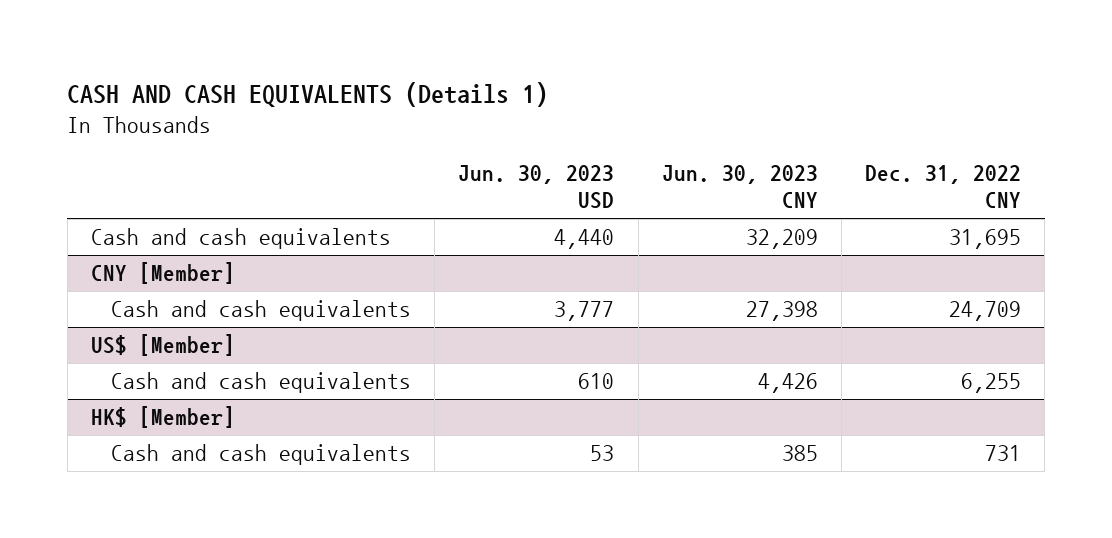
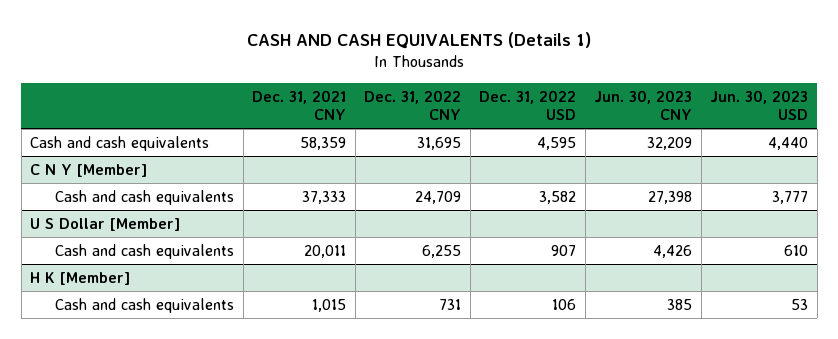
- | Jun. 30, 2023 USD | Jun. 30, 2023 CNY | Dec. 31, 2022 CNY
+ | Dec. 31, 2021 CNY | Dec. 31, 2022 CNY | Dec. 31, 2022 USD | Jun. 30, 2023 CNY | Jun. 30, 2023 USD
- CNY [Member]
+ C N Y [Member]
- US$ [Member]
+ U S Dollar [Member]
- HK$ [Member]
+ H K [Member]

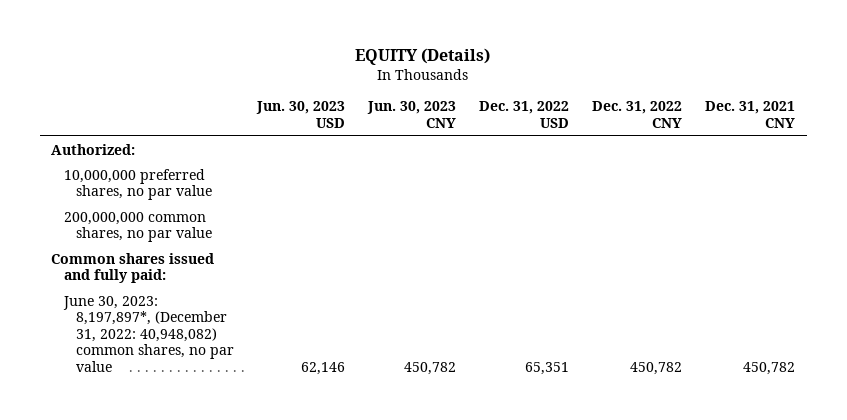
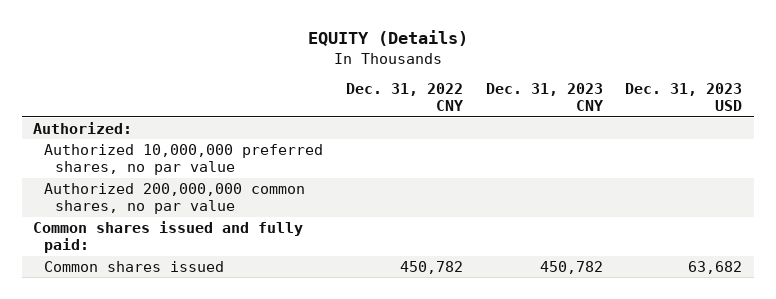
- | Jun. 30, 2023 USD | Jun. 30, 2023 CNY | Dec. 31, 2022 USD | Dec. 31, 2022 CNY | Dec. 31, 2021 CNY
+ | Dec. 31, 2022 CNY | Dec. 31, 2023 CNY | Dec. 31, 2023 USD
- 10,000,000 preferred shares, no par value
- 200,000,000 common shares, no par value
+ Authorized 10,000,000 preferred shares, no par value
+ Authorized 200,000,000 common shares, no par value
- June 30, 2023: 8,197,897*, (December 31, 2022: 40,948,082) common shares, no par value | 62,146 | 450,782 | 65,351 | 450,782 | 450,782
+ Common shares issued | 450,782 | 450,782 | 63,682

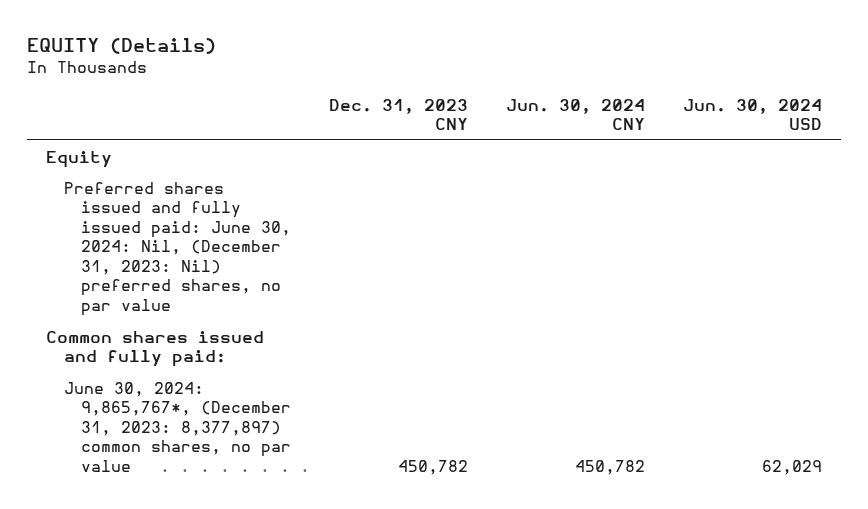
- | Dec. 31, 2022 CNY | Dec. 31, 2023 CNY | Dec. 31, 2023 USD
+ | Dec. 31, 2023 CNY | Jun. 30, 2024 CNY | Jun. 30, 2024 USD
- Authorized:
- Authorized 10,000,000 preferred shares, no par value
- Authorized 200,000,000 common shares, no par value
+ Equity
+ Preferred shares issued and fully issued paid: June 30, 2024: Nil, (December 31, 2023: Nil) preferred shares, no par value
- Common shares issued | 450,782 | 450,782 | 63,682
+ June 30, 2024: 9,865,767*, (December 31, 2023: 8,377,897) common shares, no par value | 450,782 | 450,782 | 62,029

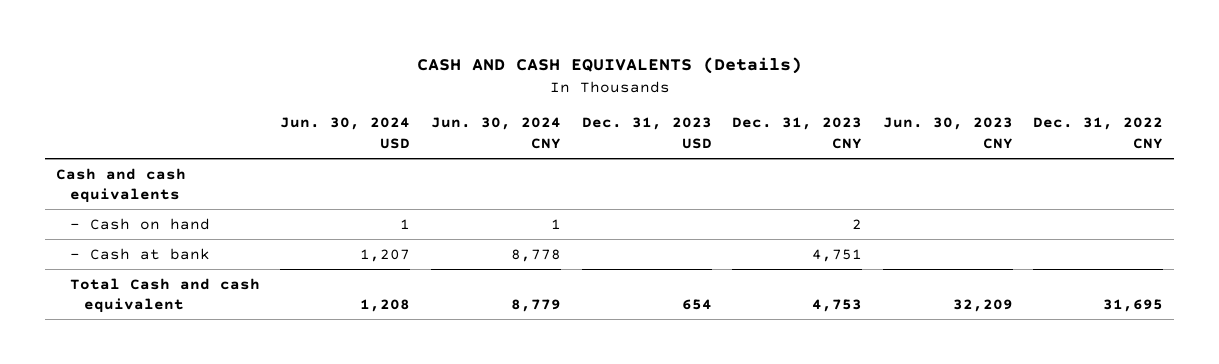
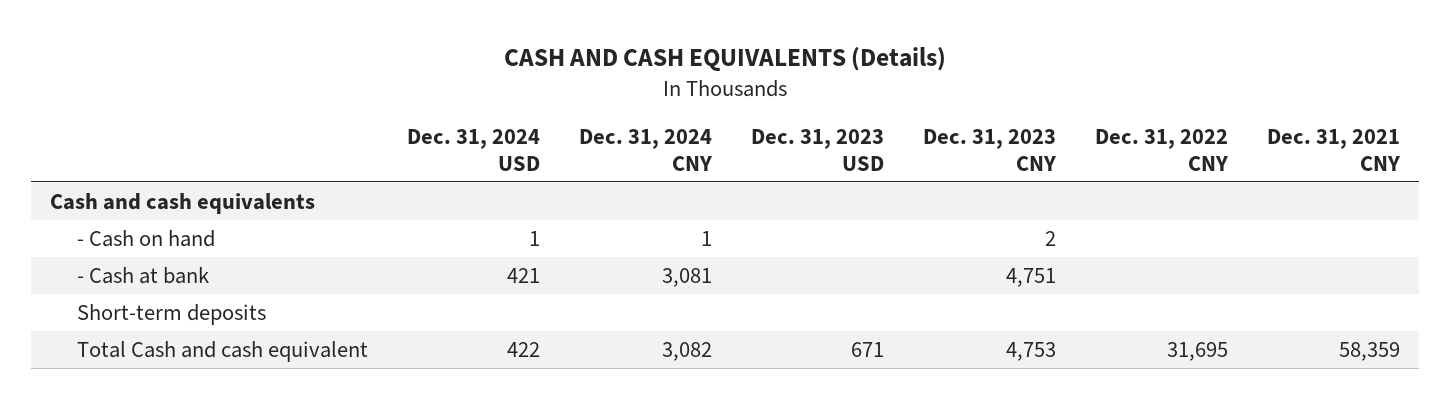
- | Jun. 30, 2024 USD | Jun. 30, 2024 CNY | Dec. 31, 2023 USD | Dec. 31, 2023 CNY | Jun. 30, 2023 CNY | Dec. 31, 2022 CNY
+ | Dec. 31, 2024 USD | Dec. 31, 2024 CNY | Dec. 31, 2023 USD | Dec. 31, 2023 CNY | Dec. 31, 2022 CNY | Dec. 31, 2021 CNY
- Total Cash and cash equivalent | 1,208 | 8,779 | 654 | 4,753 | 32,209 | 31,695
+ Short-term deposits
+ Total Cash and cash equivalent | 422 | 3,082 | 671 | 4,753 | 31,695 | 58,359

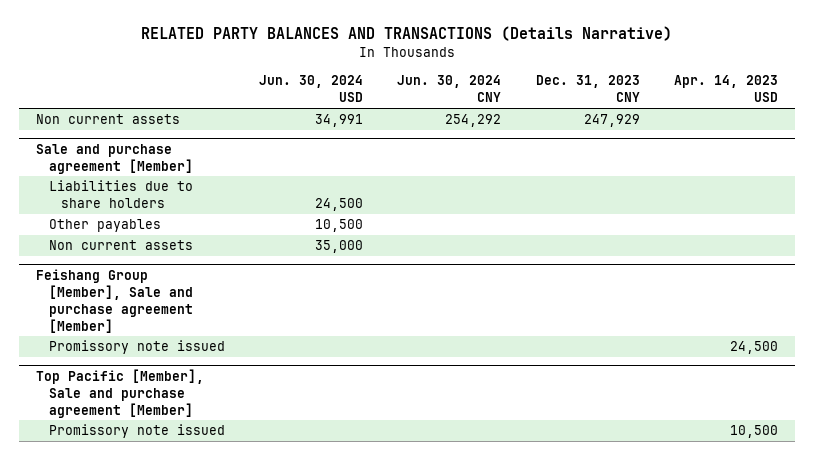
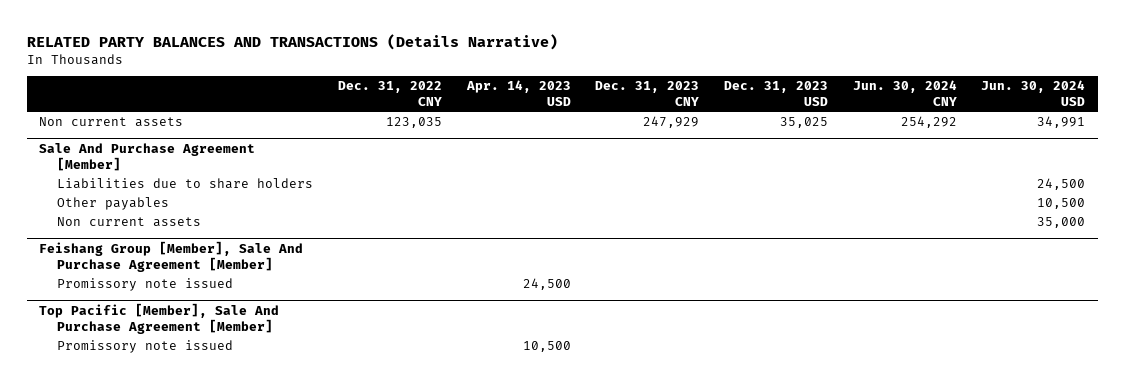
- | Jun. 30, 2024 USD | Jun. 30, 2024 CNY | Dec. 31, 2023 CNY | Apr. 14, 2023 USD
+ | Dec. 31, 2022 CNY | Apr. 14, 2023 USD | Dec. 31, 2023 CNY | Dec. 31, 2023 USD | Jun. 30, 2024 CNY | Jun. 30, 2024 USD
- Sale and purchase agreement [Member]
+ Sale And Purchase Agreement [Member]
- Feishang Group [Member], Sale and purchase agreement [Member]
+ Feishang Group [Member], Sale And Purchase Agreement [Member]
- Top Pacific [Member], Sale and purchase agreement [Member]
+ Top Pacific [Member], Sale And Purchase Agreement [Member]

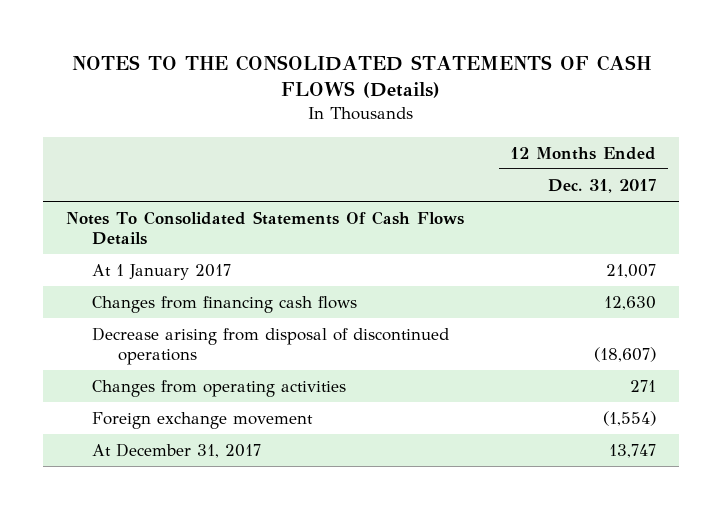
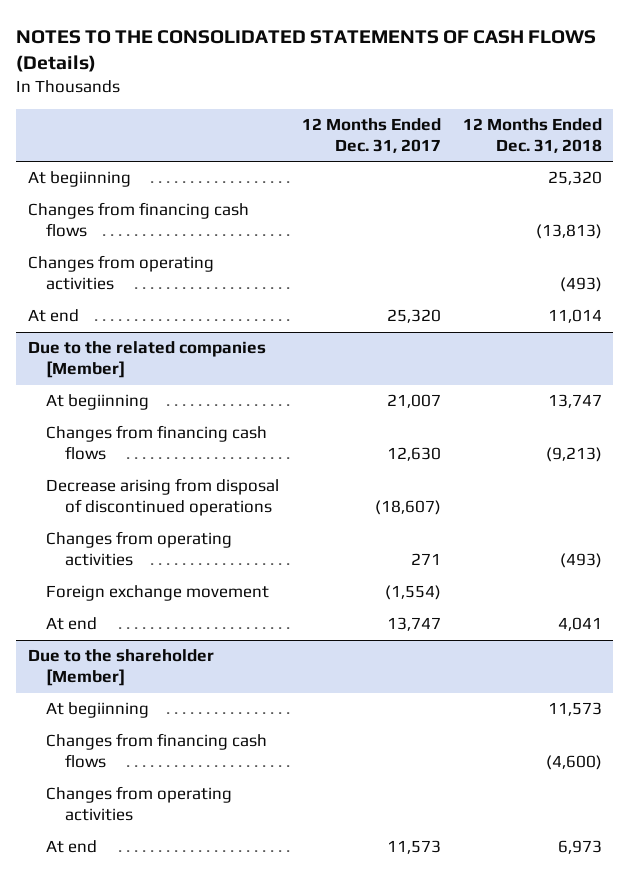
- | 12 Months Ended Dec. 31, 2017
+ | 12 Months Ended Dec. 31, 2017 | 12 Months Ended Dec. 31, 2018
- Notes To Consolidated Statements Of Cash Flows Details
- At 1 January 2017 | 21,007
+ At begiinning | | 25,320
+ Changes from financing cash flows | | (13,813)
+ Changes from operating activities | | (493)
+ At end | 25,320 | 11,014
+ Due to the related companies [Member]
+ At begiinning | 21,007 | 13,747
- At December 31, 2017 | 13,747
+ At end | 13,747 | 4,041
+ Due to the shareholder [Member]
+ At begiinning | | 11,573
+ Changes from financing cash flows | | (4,600)
+ Changes from operating activities
+ At end | 11,573 | 6,973

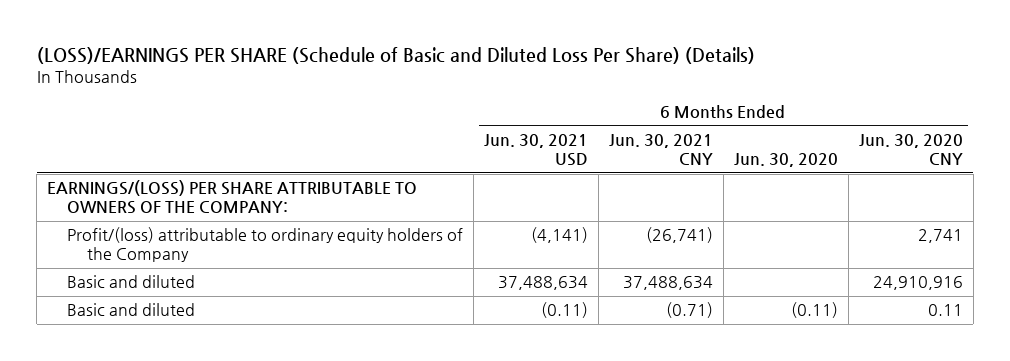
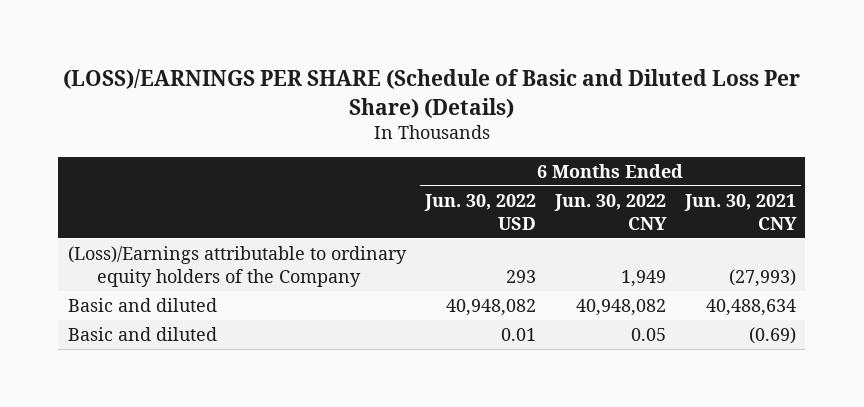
- | 6 Months Ended Jun. 30, 2021 USD | 6 Months Ended Jun. 30, 2021 CNY | 6 Months Ended Jun. 30, 2020 | 6 Months Ended Jun. 30, 2020 CNY
+ | 6 Months Ended Jun. 30, 2022 USD | 6 Months Ended Jun. 30, 2022 CNY | 6 Months Ended Jun. 30, 2021 CNY
- EARNINGS/(LOSS) PER SHARE ATTRIBUTABLE TO OWNERS OF THE COMPANY:
- Profit/(loss) attributable to ordinary equity holders of the Company | (4,141) | (26,741) | | 2,741
- Basic and diluted | 37,488,634 | 37,488,634 | | 24,910,916
- Basic and diluted | (0.11) | (0.71) | (0.11) | 0.11
+ (Loss)/Earnings attributable to ordinary equity holders of the Company | 293 | 1,949 | (27,993)
+ Basic and diluted | 40,948,082 | 40,948,082 | 40,488,634
+ Basic and diluted | 0.01 | 0.05 | (0.69)

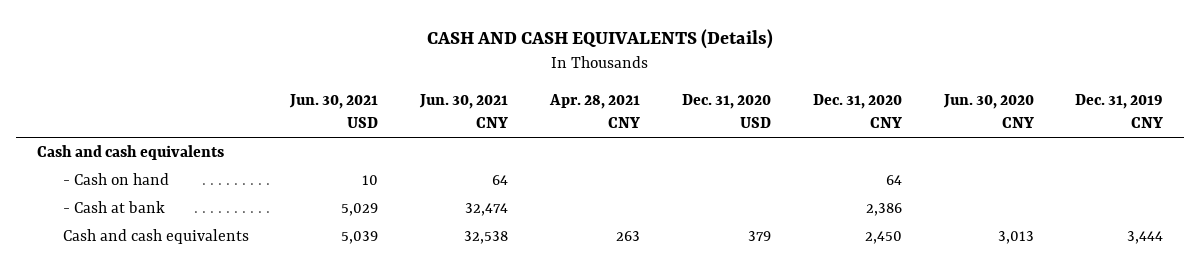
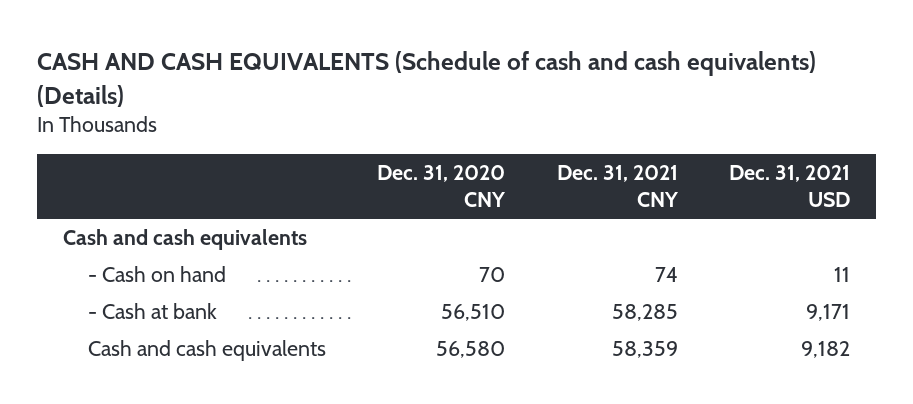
- CASH AND CASH EQUIVALENTS (Details)
+ CASH AND CASH EQUIVALENTS (Schedule of cash and cash equivalents) (Details)
- | Jun. 30, 2021 USD | Jun. 30, 2021 CNY | Apr. 28, 2021 CNY | Dec. 31, 2020 USD | Dec. 31, 2020 CNY | Jun. 30, 2020 CNY | Dec. 31, 2019 CNY
+ | Dec. 31, 2020 CNY | Dec. 31, 2021 CNY | Dec. 31, 2021 USD
- - Cash on hand | 10 | 64 | | | 64 | |
- - Cash at bank | 5,029 | 32,474 | | | 2,386 | |
- Cash and cash equivalents | 5,039 | 32,538 | 263 | 379 | 2,450 | 3,013 | 3,444
+ - Cash on hand | 70 | 74 | 11
+ - Cash at bank | 56,510 | 58,285 | 9,171
+ Cash and cash equivalents | 56,580 | 58,359 | 9,182

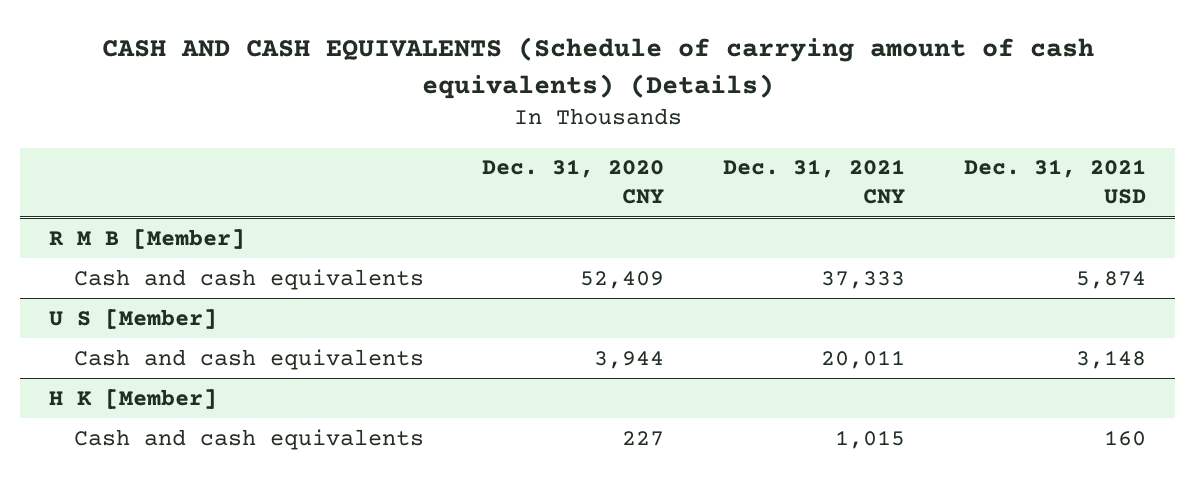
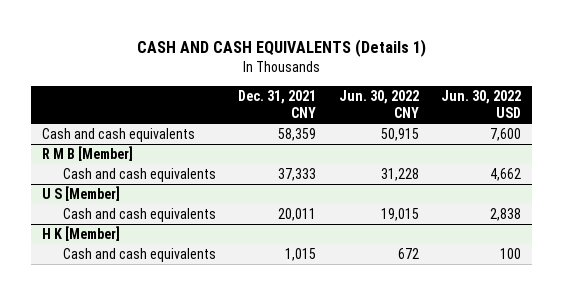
- CASH AND CASH EQUIVALENTS (Schedule of carrying amount of cash equivalents) (Details)
+ CASH AND CASH EQUIVALENTS (Details 1)
- | Dec. 31, 2020 CNY | Dec. 31, 2021 CNY | Dec. 31, 2021 USD
+ | Dec. 31, 2021 CNY | Jun. 30, 2022 CNY | Jun. 30, 2022 USD
+ Cash and cash equivalents | 58,359 | 50,915 | 7,600

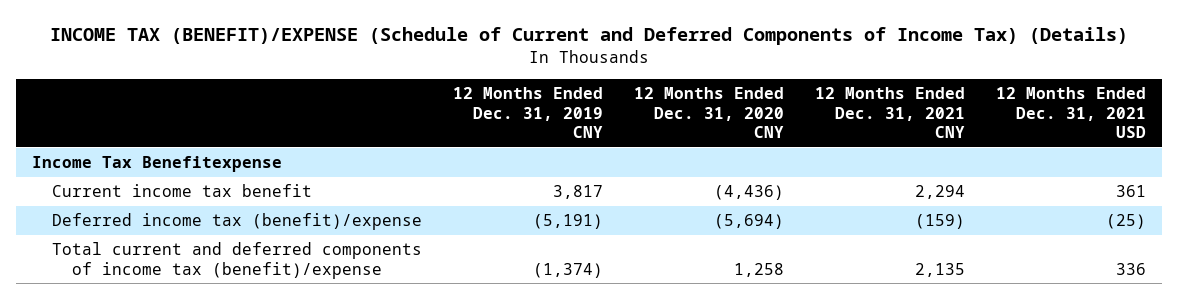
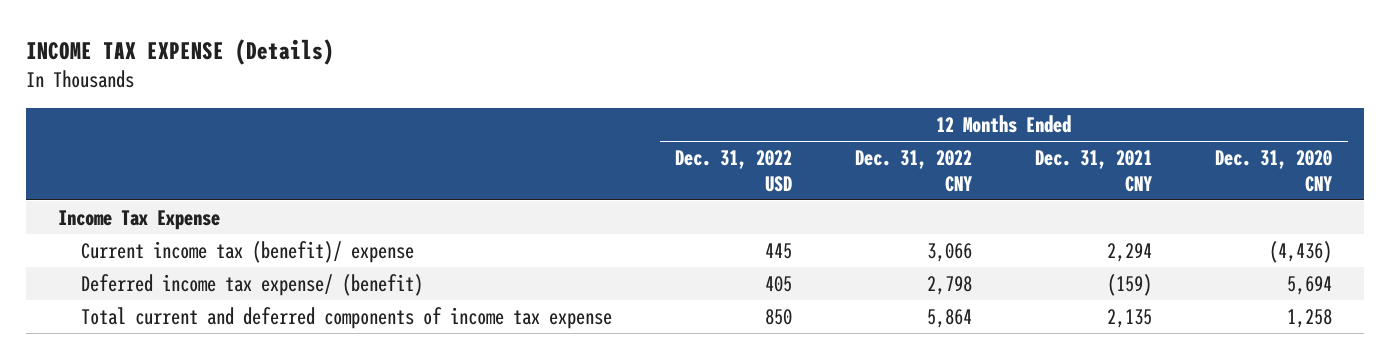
- INCOME TAX (BENEFIT)/EXPENSE (Schedule of Current and Deferred Components of Income Tax) (Details)
+ INCOME TAX EXPENSE (Details)
- | 12 Months Ended Dec. 31, 2019 CNY | 12 Months Ended Dec. 31, 2020 CNY | 12 Months Ended Dec. 31, 2021 CNY | 12 Months Ended Dec. 31, 2021 USD
+ | 12 Months Ended Dec. 31, 2022 USD | 12 Months Ended Dec. 31, 2022 CNY | 12 Months Ended Dec. 31, 2021 CNY | 12 Months Ended Dec. 31, 2020 CNY
- Income Tax Benefitexpense
- Current income tax benefit | 3,817 | (4,436) | 2,294 | 361
- Deferred income tax (benefit)/expense | (5,191) | (5,694) | (159) | (25)
- Total current and deferred components of income tax (benefit)/expense | (1,374) | 1,258 | 2,135 | 336
+ Income Tax Expense
+ Current income tax (benefit)/ expense | 445 | 3,066 | 2,294 | (4,436)
+ Deferred income tax expense/ (benefit) | 405 | 2,798 | (159) | 5,694
+ Total current and deferred components of income tax expense | 850 | 5,864 | 2,135 | 1,258

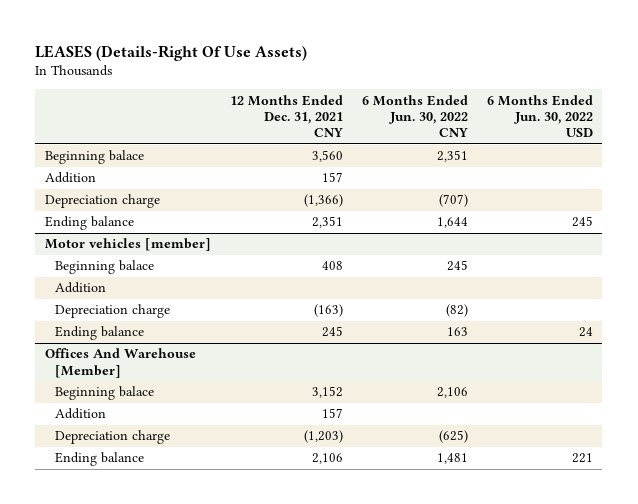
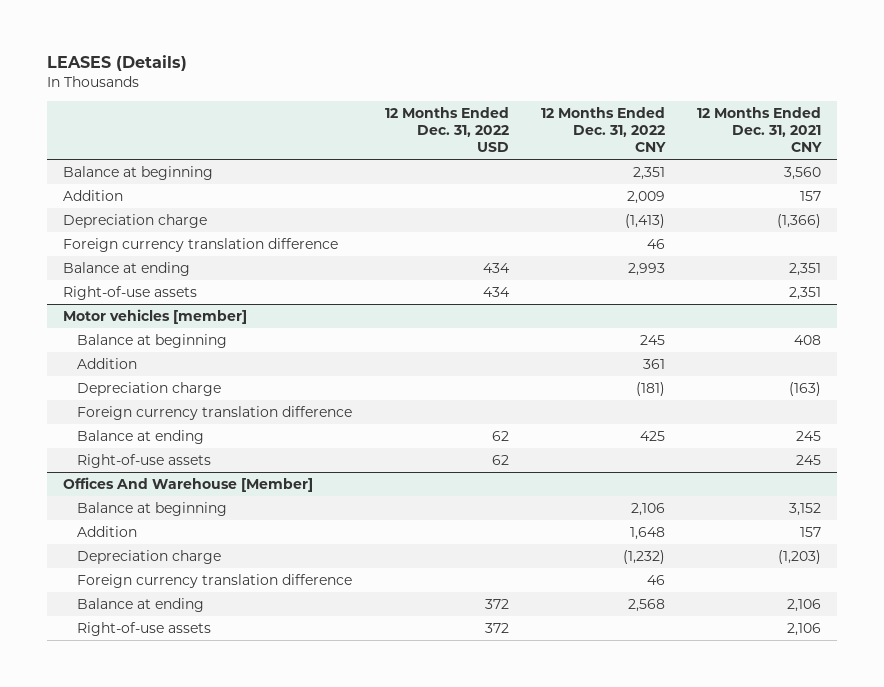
- LEASES (Details-Right Of Use Assets)
+ LEASES (Details)
- | 12 Months Ended Dec. 31, 2021 CNY | 6 Months Ended Jun. 30, 2022 CNY | 6 Months Ended Jun. 30, 2022 USD
+ | 12 Months Ended Dec. 31, 2022 USD | 12 Months Ended Dec. 31, 2022 CNY | 12 Months Ended Dec. 31, 2021 CNY
- Beginning balace | 3,560 | 2,351 |
+ Balance at beginning | | 2,351 | 3,560
- Ending balance | 2,351 | 1,644 | 245
+ Foreign currency translation difference | | 46 |
+ Balance at ending | 434 | 2,993 | 2,351
+ Right-of-use assets | 434 | | 2,351
@ Motor vehicles [member]
- Beginning balace | 408 | 245 |
+ Balance at beginning | | 245 | 408
- Ending balance | 245 | 163 | 24
+ Foreign currency translation difference
+ Balance at ending | 62 | 425 | 245
+ Right-of-use assets | 62 | | 245
@ Offices And Warehouse [Member]
- Beginning balace | 3,152 | 2,106 |
+ Balance at beginning | | 2,106 | 3,152
- Ending balance | 2,106 | 1,481 | 221
+ Foreign currency translation difference | | 46 |
+ Balance at ending | 372 | 2,568 | 2,106
+ Right-of-use assets | 372 | | 2,106

